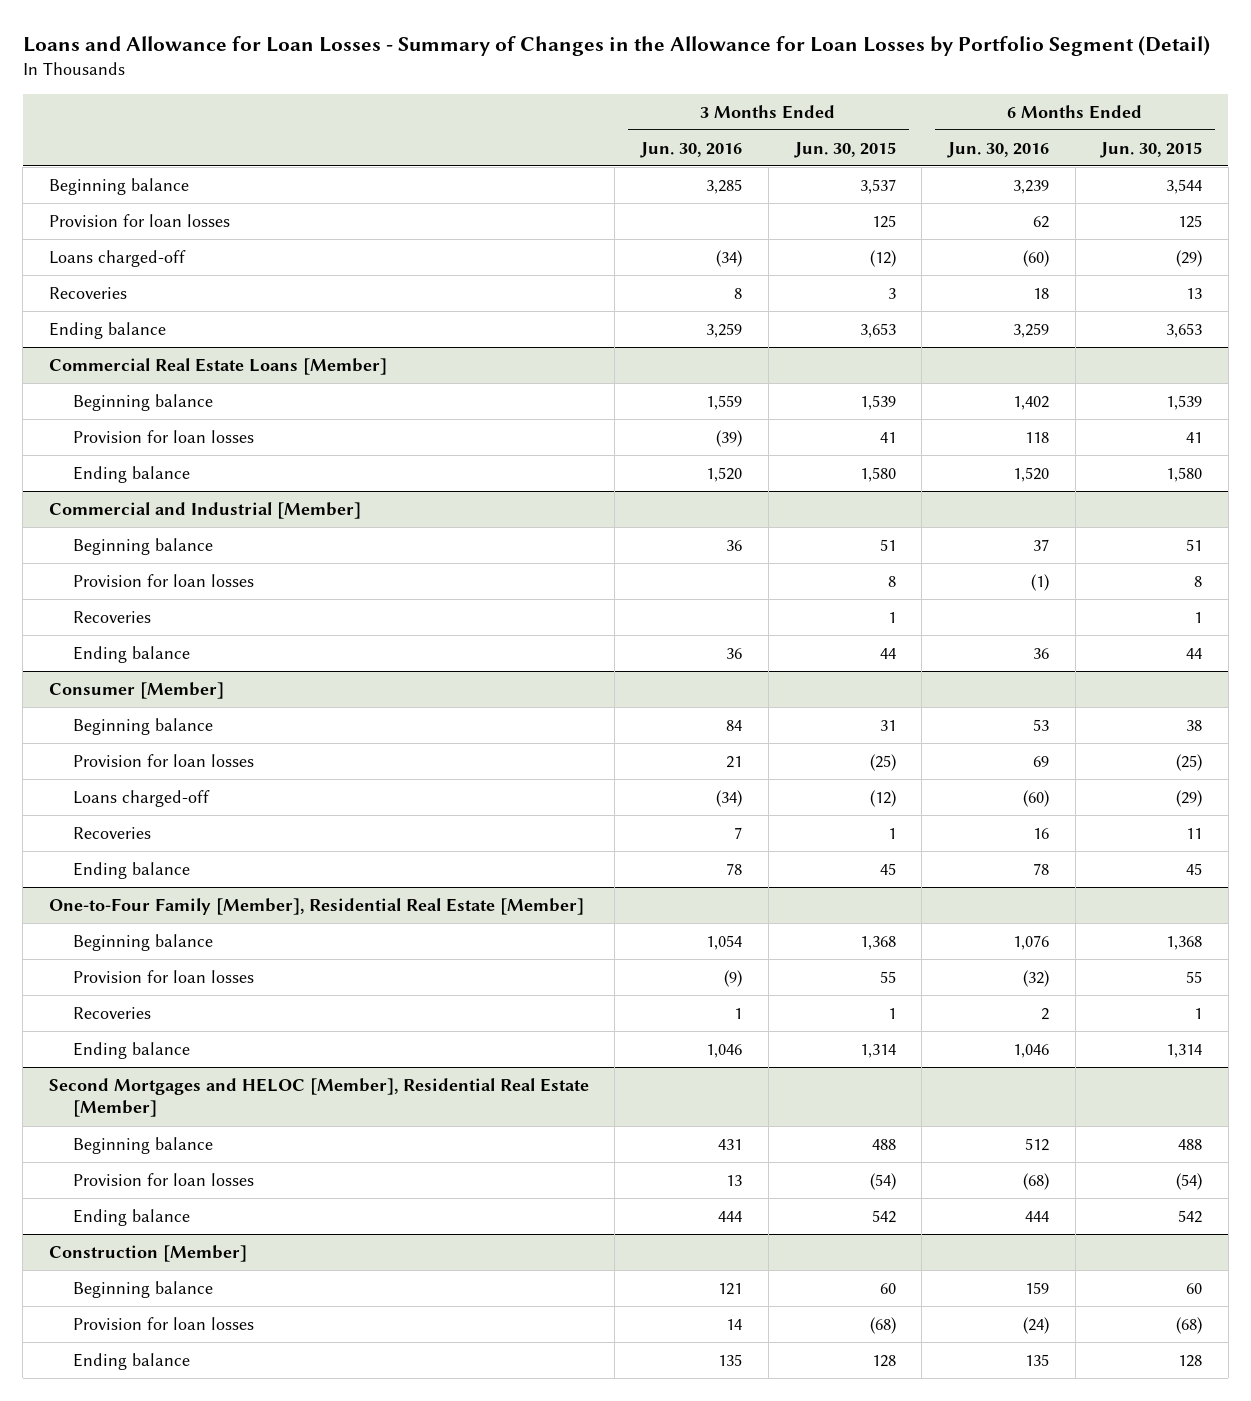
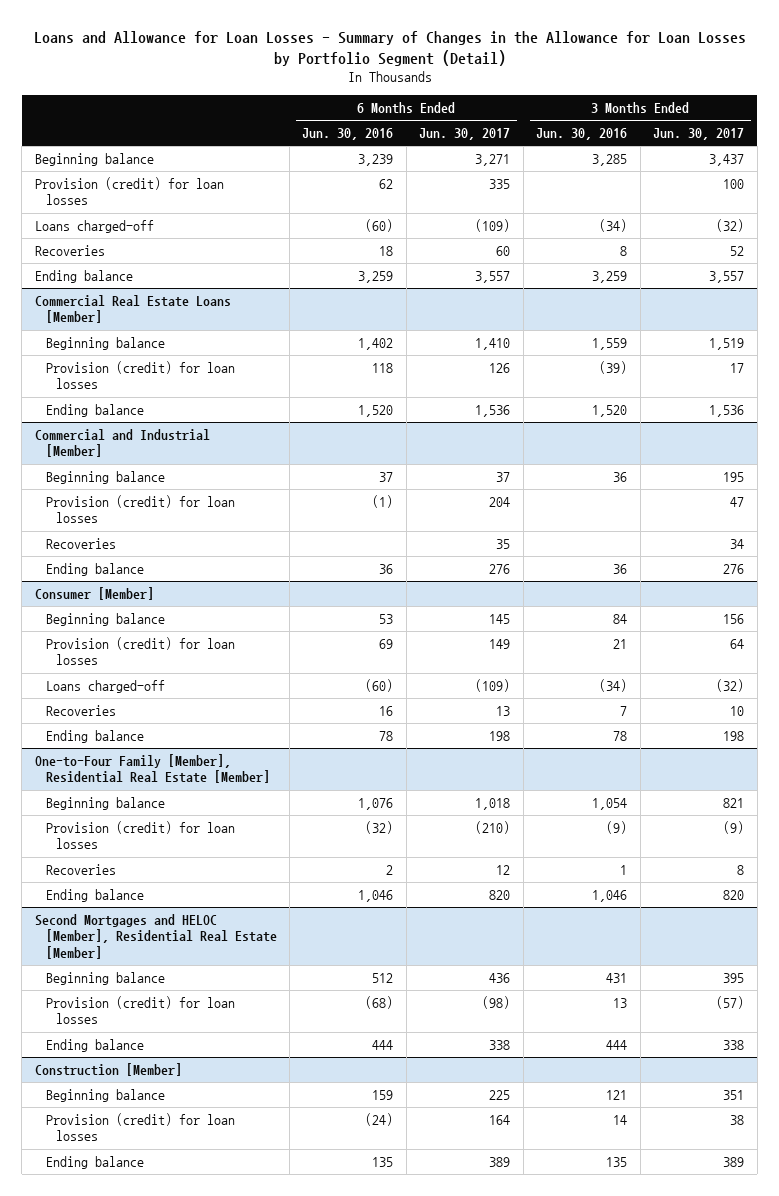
- | 3 Months Ended Jun. 30, 2016 | 3 Months Ended Jun. 30, 2015 | 6 Months Ended Jun. 30, 2016 | 6 Months Ended Jun. 30, 2015
+ | 6 Months Ended Jun. 30, 2016 | 6 Months Ended Jun. 30, 2017 | 3 Months Ended Jun. 30, 2016 | 3 Months Ended Jun. 30, 2017
- Provision for loan losses | | 125 | 62 | 125
+ Provision (credit) for loan losses | 62 | 335 | | 100
@ Commercial Real Estate Loans [Member]
- Provision for loan losses | (39) | 41 | 118 | 41
+ Provision (credit) for loan losses | 118 | 126 | (39) | 17
@ Commercial and Industrial [Member]
- Provision for loan losses | | 8 | (1) | 8
+ Provision (credit) for loan losses | (1) | 204 | | 47
@ Consumer [Member]
- Provision for loan losses | 21 | (25) | 69 | (25)
+ Provision (credit) for loan losses | 69 | 149 | 21 | 64
@ One-to-Four Family [Member], Residential Real Estate [Member]
- Provision for loan losses | (9) | 55 | (32) | 55
+ Provision (credit) for loan losses | (32) | (210) | (9) | (9)
@ Second Mortgages and HELOC [Member], Residential Real Estate [Member]
- Provision for loan losses | 13 | (54) | (68) | (54)
+ Provision (credit) for loan losses | (68) | (98) | 13 | (57)
@ Construction [Member]
- Provision for loan losses | 14 | (68) | (24) | (68)
+ Provision (credit) for loan losses | (24) | 164 | 14 | 38

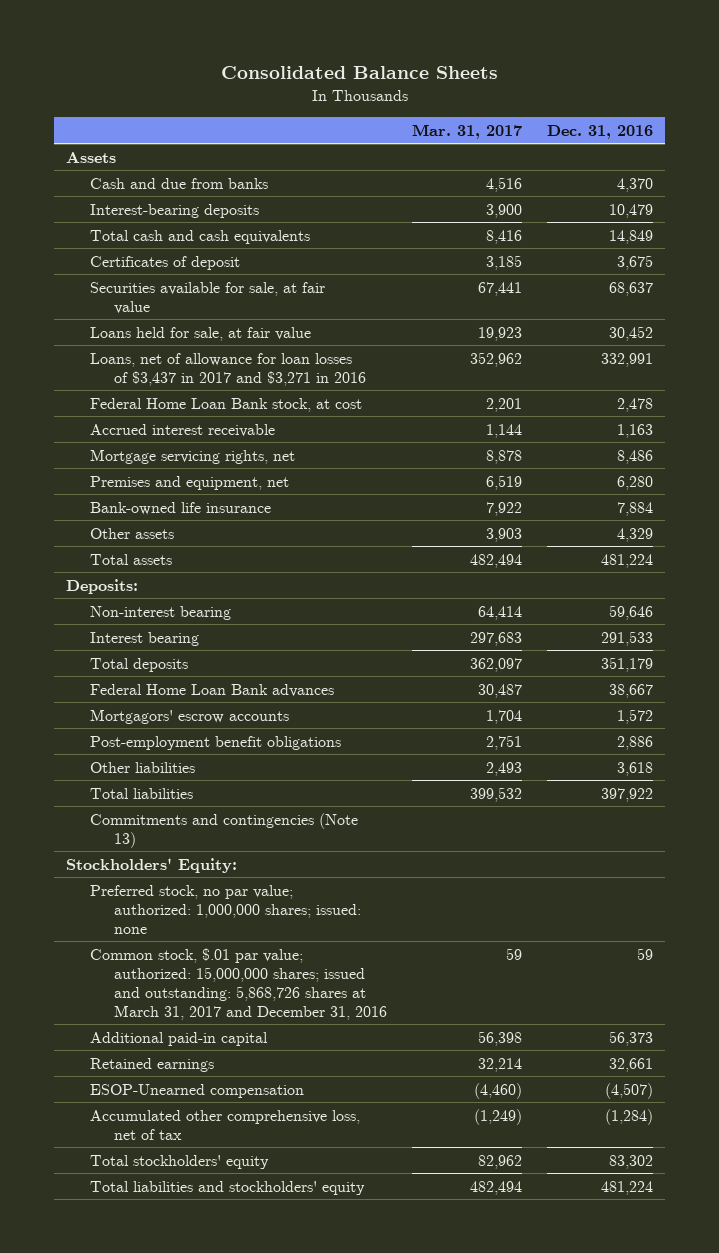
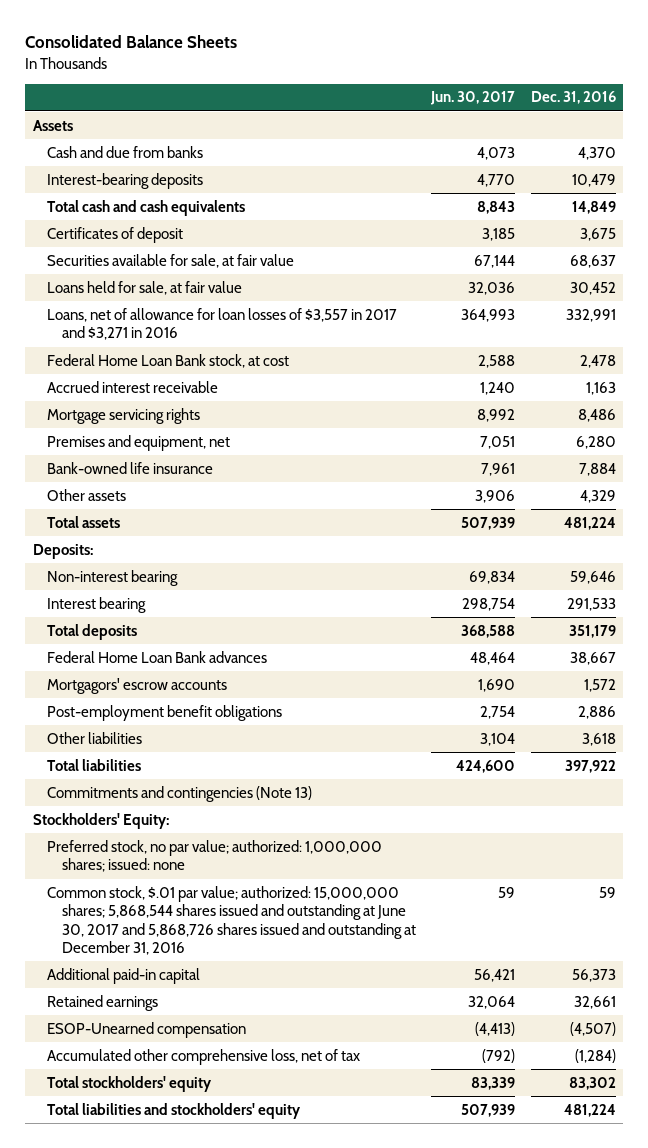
- | Mar. 31, 2017 | Dec. 31, 2016
+ | Jun. 30, 2017 | Dec. 31, 2016
- Loans, net of allowance for loan losses of $3,437 in 2017 and $3,271 in 2016 | 352,962 | 332,991
+ Loans, net of allowance for loan losses of $3,557 in 2017 and $3,271 in 2016 | 364,993 | 332,991
- Mortgage servicing rights, net | 8,878 | 8,486
+ Mortgage servicing rights | 8,992 | 8,486
- Common stock, $.01 par value; authorized: 15,000,000 shares; issued and outstanding: 5,868,726 shares at March 31, 2017 and December 31, 2016 | 59 | 59
+ Common stock, $.01 par value; authorized: 15,000,000 shares; 5,868,544 shares issued and outstanding at June 30, 2017 and 5,868,726 shares issued and outstanding at December 31, 2016 | 59 | 59

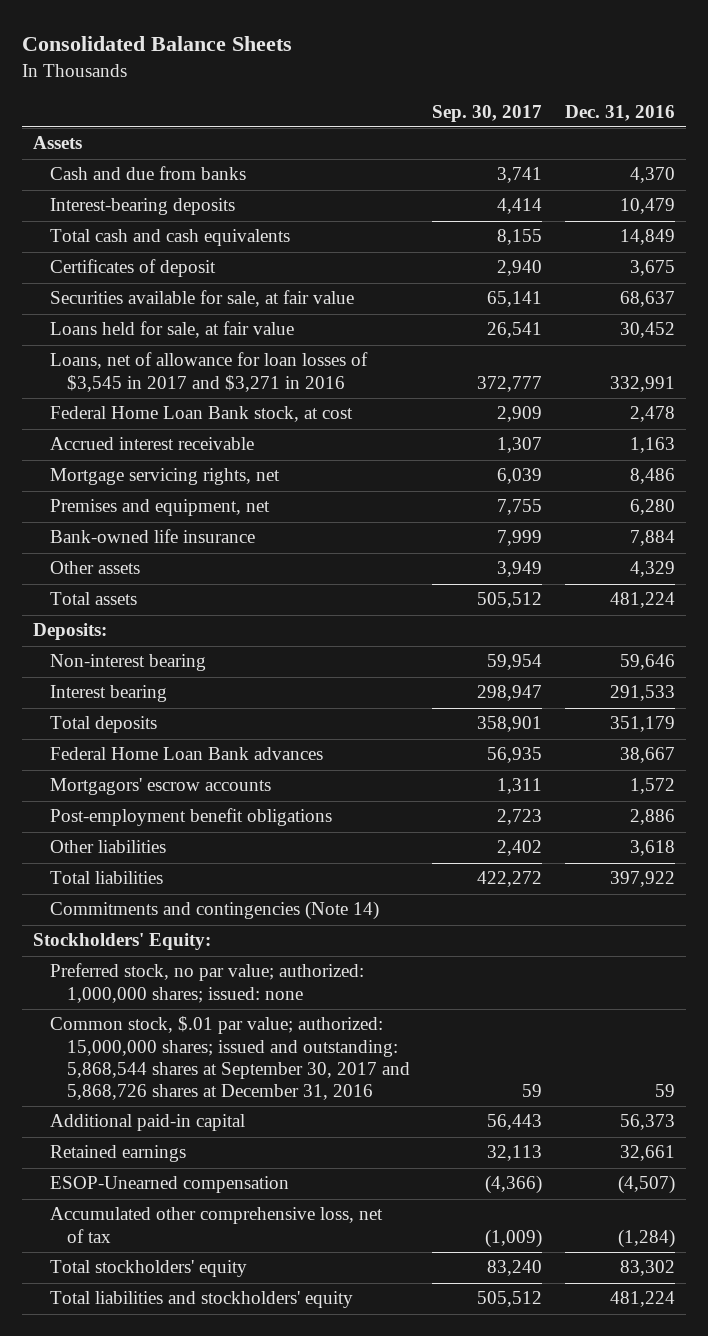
- | Jun. 30, 2017 | Dec. 31, 2016
+ | Sep. 30, 2017 | Dec. 31, 2016
- Loans, net of allowance for loan losses of $3,557 in 2017 and $3,271 in 2016 | 364,993 | 332,991
+ Loans, net of allowance for loan losses of $3,545 in 2017 and $3,271 in 2016 | 372,777 | 332,991
- Mortgage servicing rights | 8,992 | 8,486
+ Mortgage servicing rights, net | 6,039 | 8,486
- Commitments and contingencies (Note 13)
+ Commitments and contingencies (Note 14)
- Common stock, $.01 par value; authorized: 15,000,000 shares; 5,868,544 shares issued and outstanding at June 30, 2017 and 5,868,726 shares issued and outstanding at December 31, 2016 | 59 | 59
+ Common stock, $.01 par value; authorized: 15,000,000 shares; issued and outstanding: 5,868,544 shares at September 30, 2017 and 5,868,726 shares at December 31, 2016 | 59 | 59

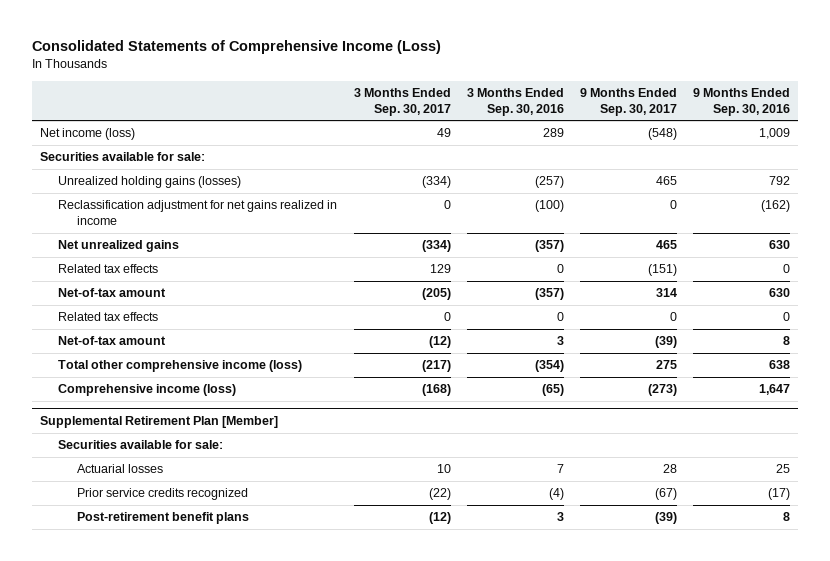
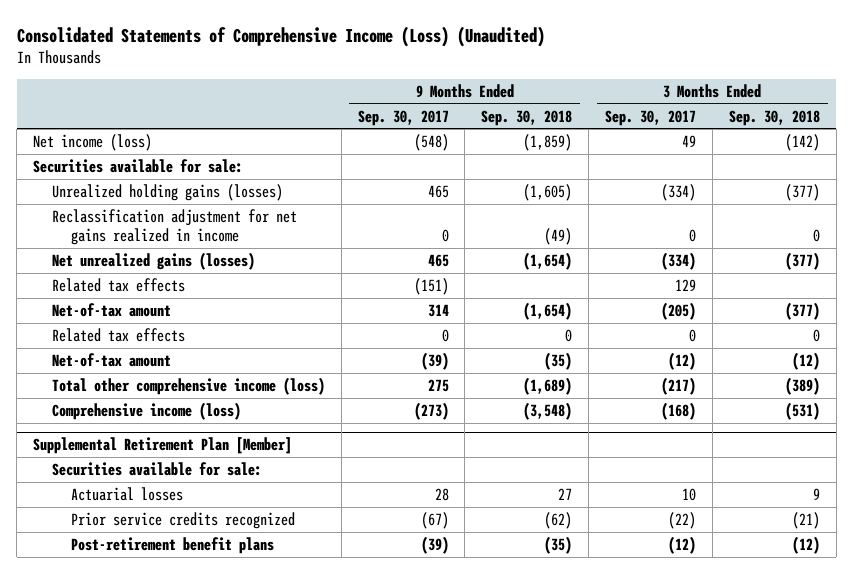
- Consolidated Statements of Comprehensive Income (Loss)
+ Consolidated Statements of Comprehensive Income (Loss) (Unaudited)
- | 3 Months Ended Sep. 30, 2017 | 3 Months Ended Sep. 30, 2016 | 9 Months Ended Sep. 30, 2017 | 9 Months Ended Sep. 30, 2016
+ | 9 Months Ended Sep. 30, 2017 | 9 Months Ended Sep. 30, 2018 | 3 Months Ended Sep. 30, 2017 | 3 Months Ended Sep. 30, 2018
- Net unrealized gains | (334) | (357) | 465 | 630
+ Net unrealized gains (losses) | 465 | (1,654) | (334) | (377)

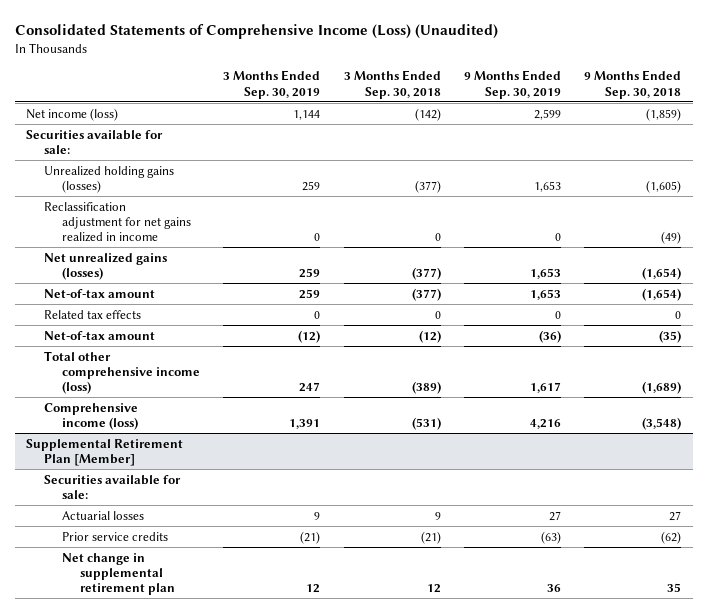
- | 9 Months Ended Sep. 30, 2017 | 9 Months Ended Sep. 30, 2018 | 3 Months Ended Sep. 30, 2017 | 3 Months Ended Sep. 30, 2018
+ | 3 Months Ended Sep. 30, 2019 | 3 Months Ended Sep. 30, 2018 | 9 Months Ended Sep. 30, 2019 | 9 Months Ended Sep. 30, 2018
- Related tax effects | (151) | | 129 |
@ Supplemental Retirement Plan [Member]
- Prior service credits recognized | (67) | (62) | (22) | (21)
- Post-retirement benefit plans | (39) | (35) | (12) | (12)
+ Prior service credits | (21) | (21) | (63) | (62)
+ Net change in supplemental retirement plan | 12 | 12 | 36 | 35

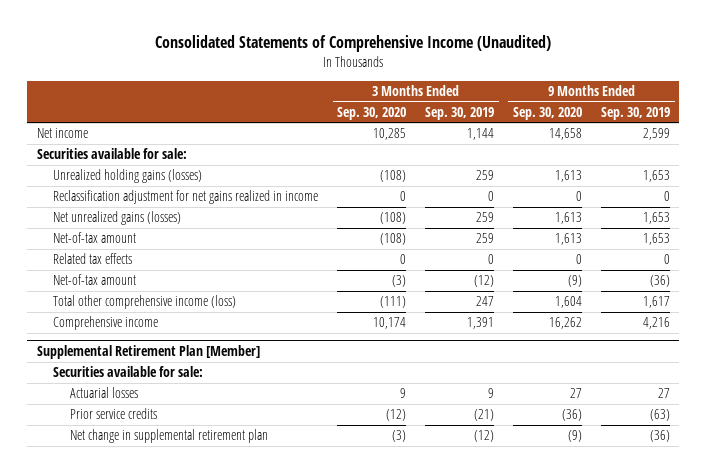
- Consolidated Statements of Comprehensive Income (Loss) (Unaudited)
+ Consolidated Statements of Comprehensive Income (Unaudited)
- | 3 Months Ended Sep. 30, 2019 | 3 Months Ended Sep. 30, 2018 | 9 Months Ended Sep. 30, 2019 | 9 Months Ended Sep. 30, 2018
+ | 3 Months Ended Sep. 30, 2020 | 3 Months Ended Sep. 30, 2019 | 9 Months Ended Sep. 30, 2020 | 9 Months Ended Sep. 30, 2019
- Net income (loss) | 1,144 | (142) | 2,599 | (1,859)
+ Net income | 10,285 | 1,144 | 14,658 | 2,599
- Comprehensive income (loss) | 1,391 | (531) | 4,216 | (3,548)
+ Comprehensive income | 10,174 | 1,391 | 16,262 | 4,216
@ Supplemental Retirement Plan [Member]
- Net change in supplemental retirement plan | 12 | 12 | 36 | 35
+ Net change in supplemental retirement plan | (3) | (12) | (9) | (36)

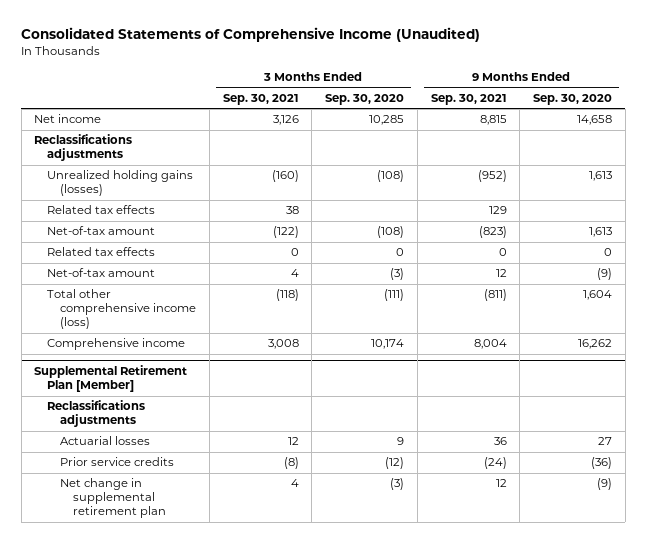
- | 3 Months Ended Sep. 30, 2020 | 3 Months Ended Sep. 30, 2019 | 9 Months Ended Sep. 30, 2020 | 9 Months Ended Sep. 30, 2019
+ | 3 Months Ended Sep. 30, 2021 | 3 Months Ended Sep. 30, 2020 | 9 Months Ended Sep. 30, 2021 | 9 Months Ended Sep. 30, 2020
- Securities available for sale:
+ Reclassifications adjustments
- Reclassification adjustment for net gains realized in income | 0 | 0 | 0 | 0
- Net unrealized gains (losses) | (108) | 259 | 1,613 | 1,653
+ Related tax effects | 38 | | 129 |
@ Supplemental Retirement Plan [Member]
- Securities available for sale:
+ Reclassifications adjustments

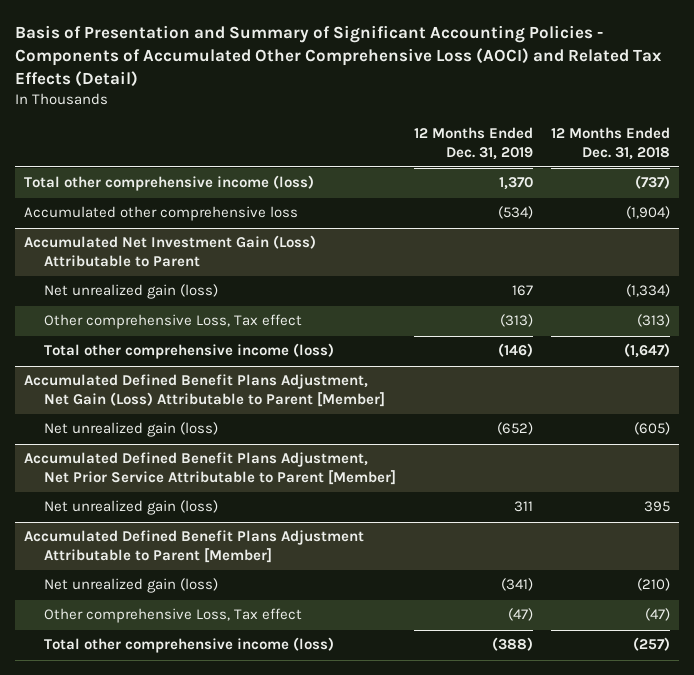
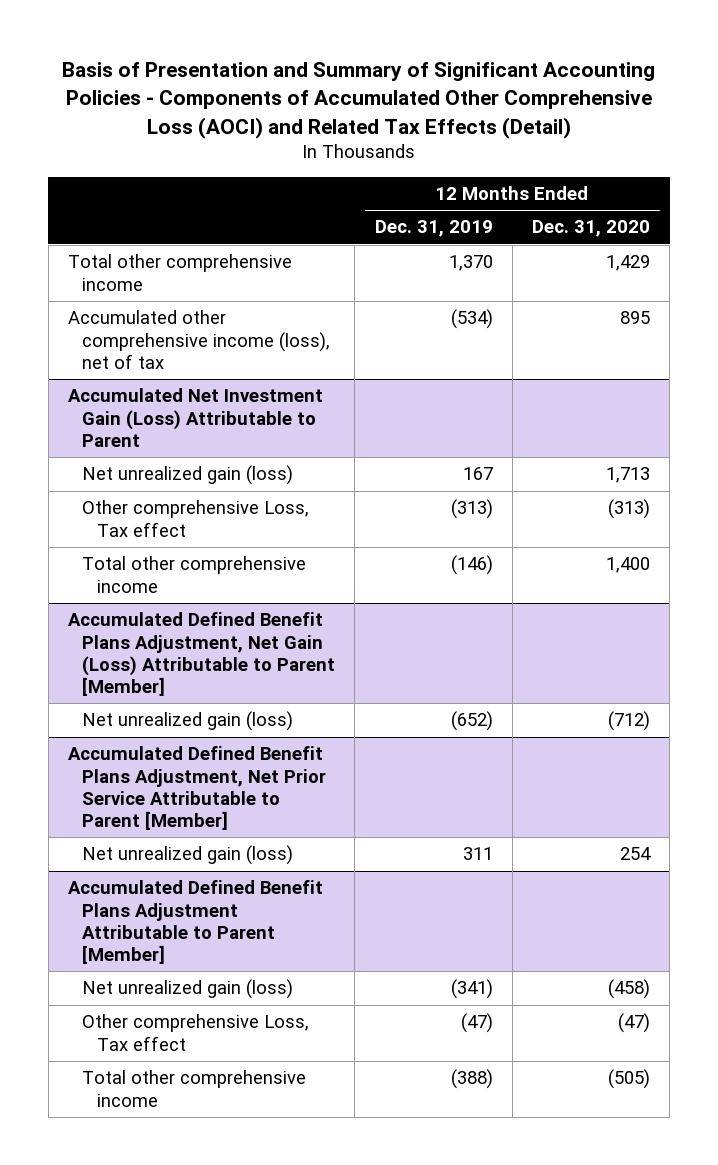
- | 12 Months Ended Dec. 31, 2019 | 12 Months Ended Dec. 31, 2018
+ | 12 Months Ended Dec. 31, 2019 | 12 Months Ended Dec. 31, 2020
- Total other comprehensive income (loss) | 1,370 | (737)
- Accumulated other comprehensive loss | (534) | (1,904)
+ Total other comprehensive income | 1,370 | 1,429
+ Accumulated other comprehensive income (loss), net of tax | (534) | 895
@ Accumulated Net Investment Gain (Loss) Attributable to Parent
- Total other comprehensive income (loss) | (146) | (1,647)
+ Total other comprehensive income | (146) | 1,400
@ Accumulated Defined Benefit Plans Adjustment Attributable to Parent [Member]
- Total other comprehensive income (loss) | (388) | (257)
+ Total other comprehensive income | (388) | (505)

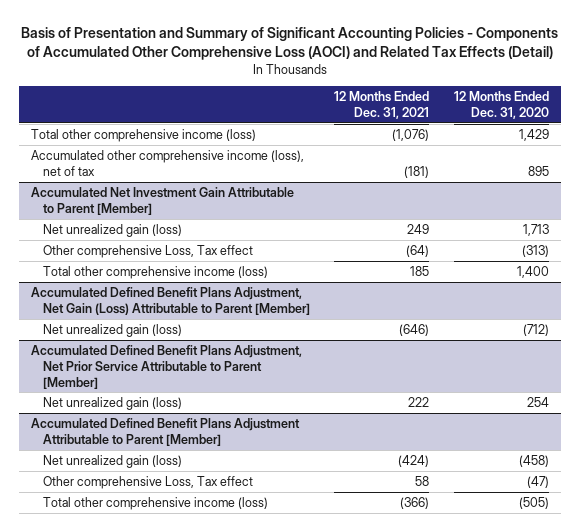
- | 12 Months Ended Dec. 31, 2019 | 12 Months Ended Dec. 31, 2020
+ | 12 Months Ended Dec. 31, 2021 | 12 Months Ended Dec. 31, 2020
- Total other comprehensive income | 1,370 | 1,429
+ Total other comprehensive income (loss) | (1,076) | 1,429
- Accumulated Net Investment Gain (Loss) Attributable to Parent
+ Accumulated Net Investment Gain Attributable to Parent [Member]
- Total other comprehensive income | (146) | 1,400
+ Total other comprehensive income (loss) | 185 | 1,400
@ Accumulated Defined Benefit Plans Adjustment Attributable to Parent [Member]
- Total other comprehensive income | (388) | (505)
+ Total other comprehensive income (loss) | (366) | (505)

